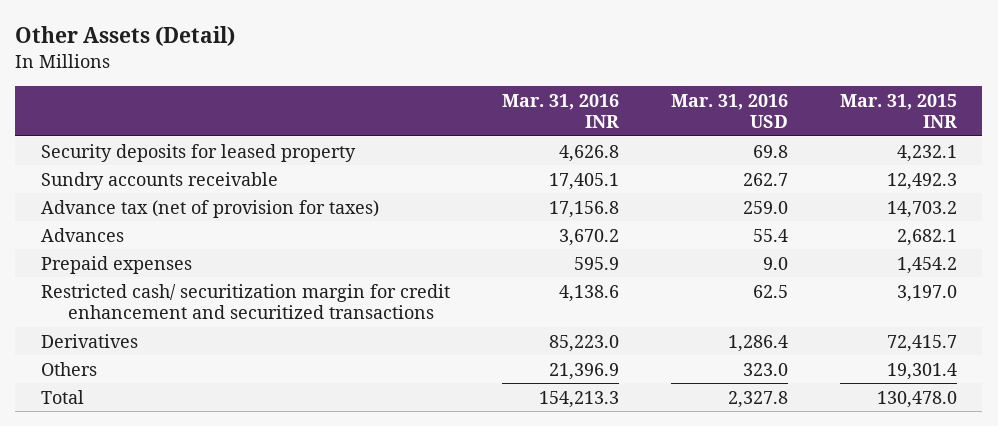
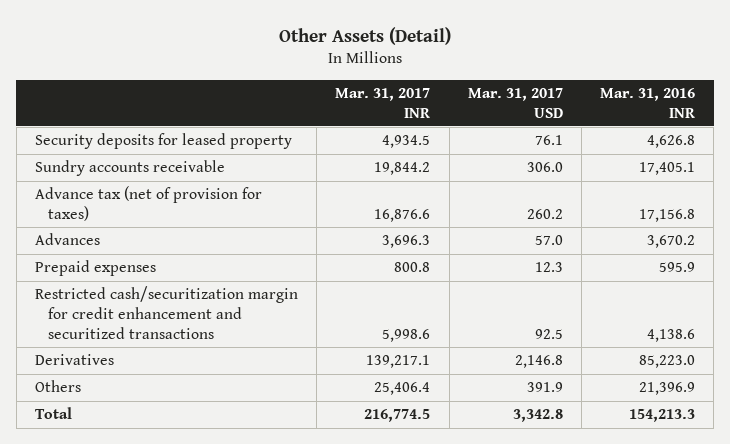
- | Mar. 31, 2016 INR | Mar. 31, 2016 USD | Mar. 31, 2015 INR
+ | Mar. 31, 2017 INR | Mar. 31, 2017 USD | Mar. 31, 2016 INR
- Restricted cash/ securitization margin for credit enhancement and securitized transactions | 4,138.6 | 62.5 | 3,197.0
+ Restricted cash/securitization margin for credit enhancement and securitized transactions | 5,998.6 | 92.5 | 4,138.6

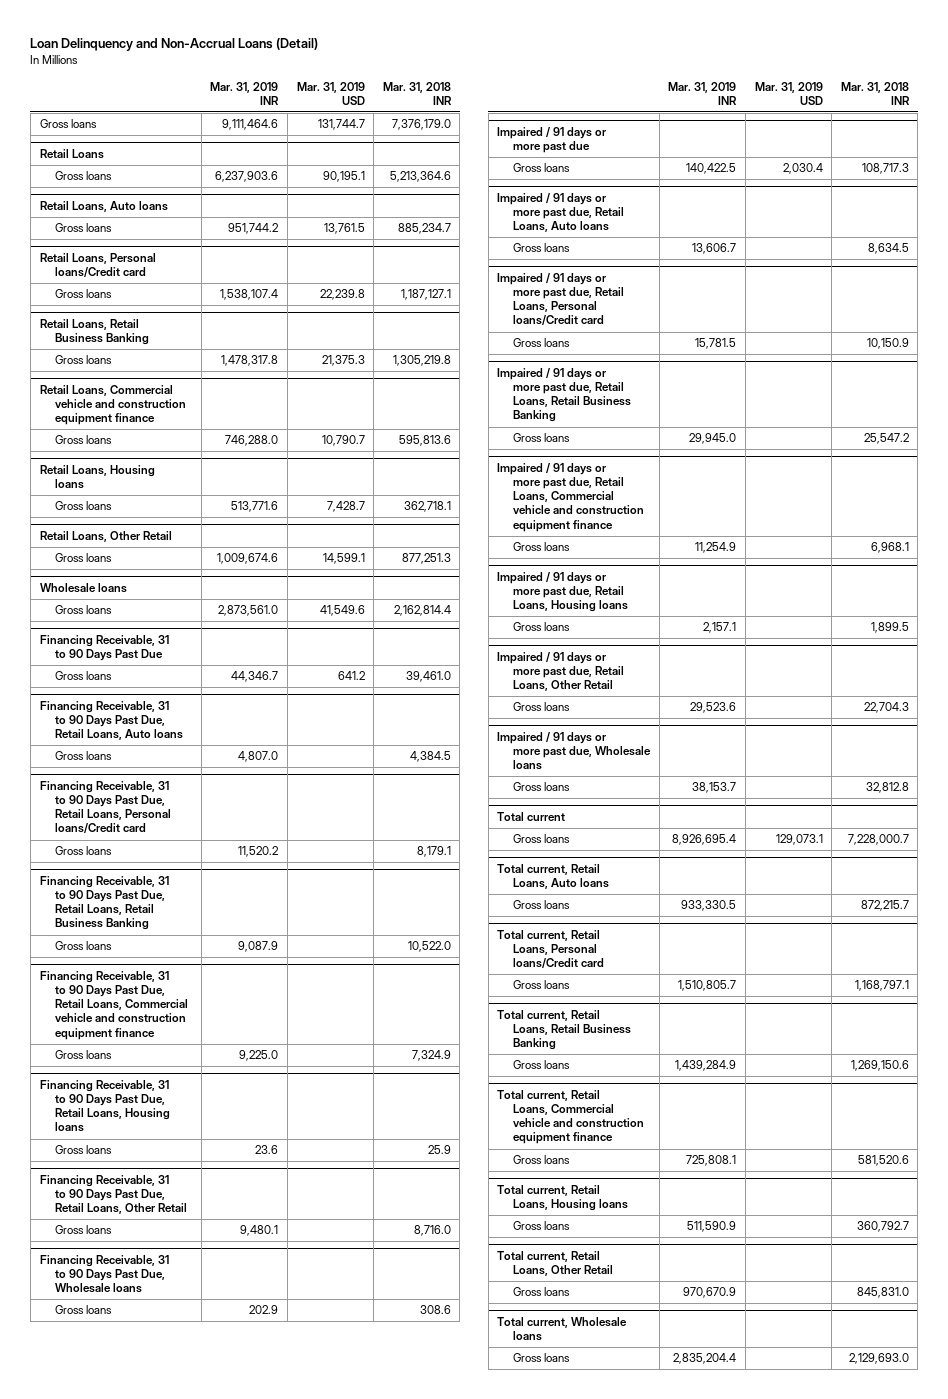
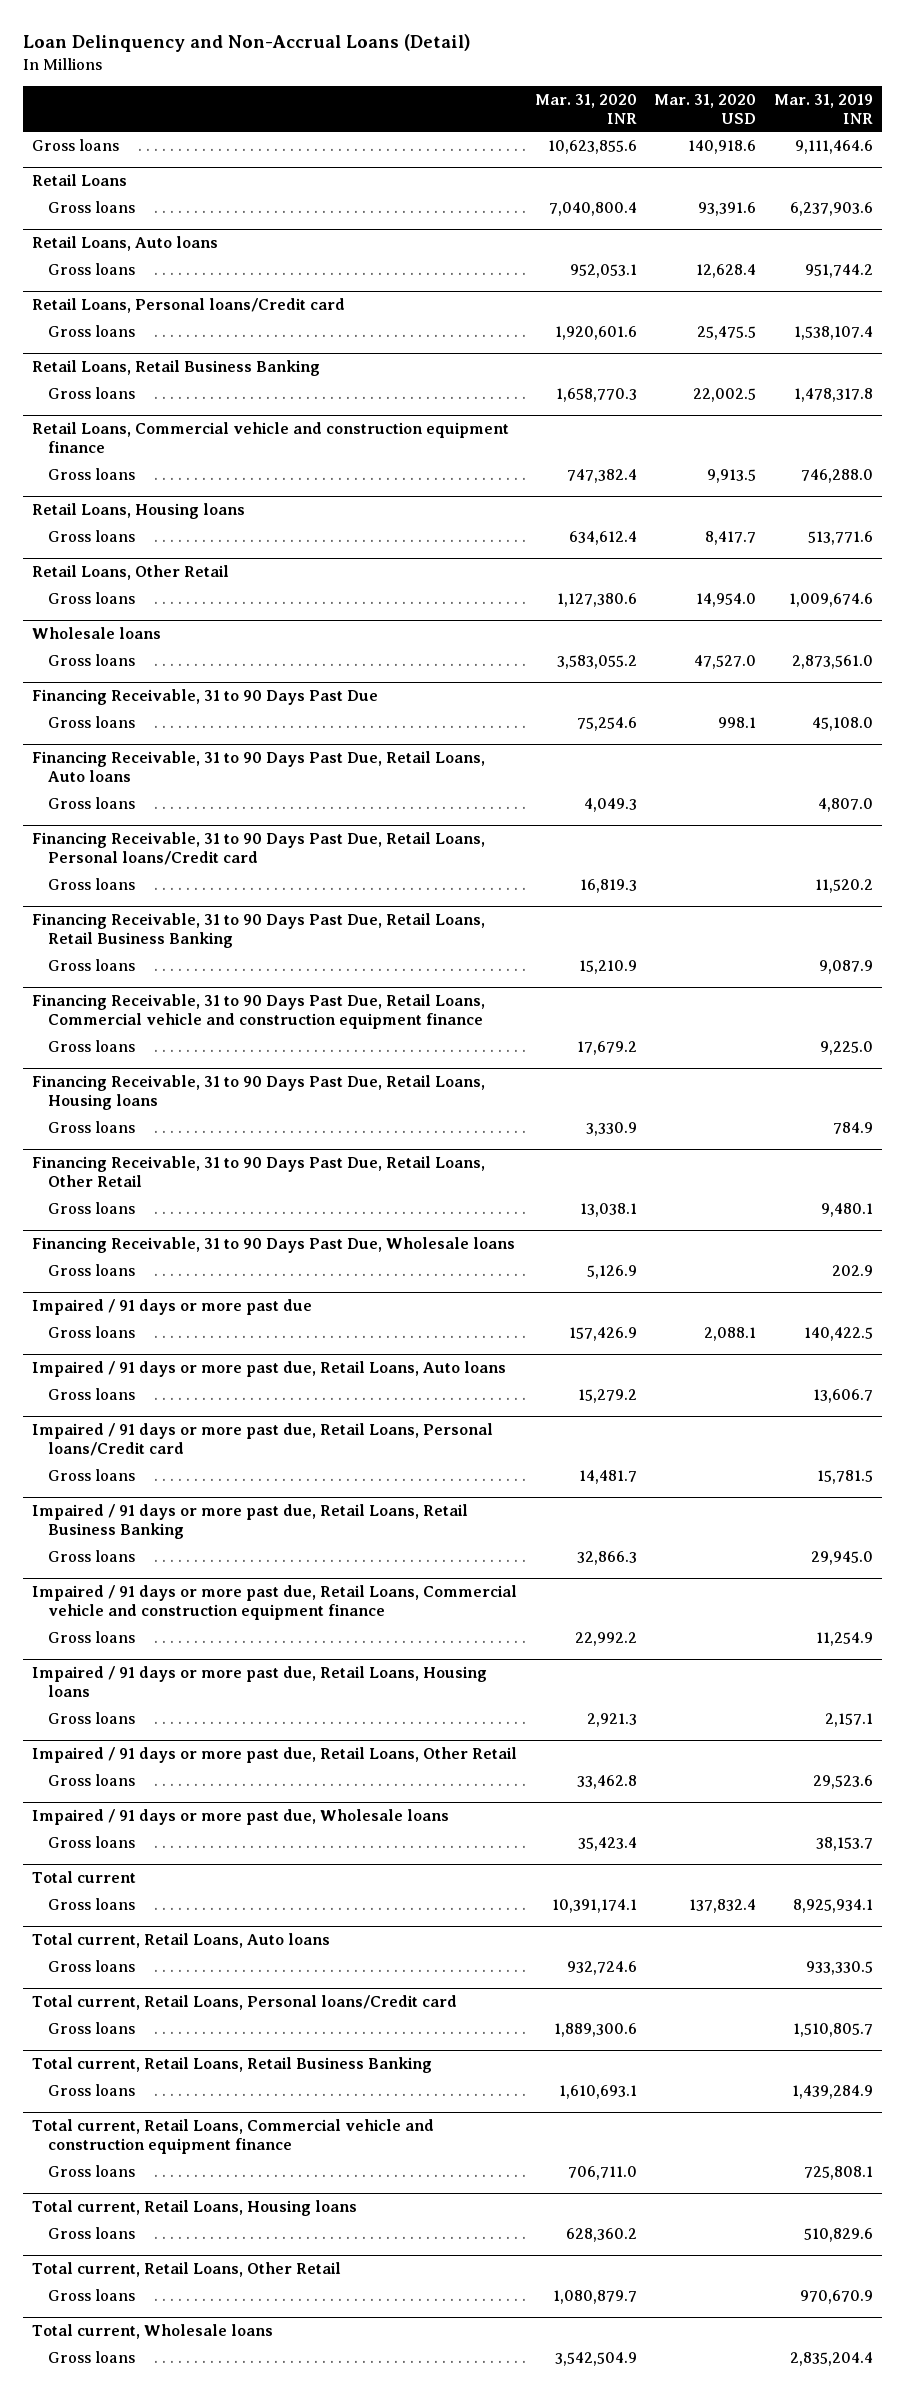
- | Mar. 31, 2019 INR | Mar. 31, 2019 USD | Mar. 31, 2018 INR
+ | Mar. 31, 2020 INR | Mar. 31, 2020 USD | Mar. 31, 2019 INR
@ Financing Receivable, 31 to 90 Days Past Due
- Gross loans | 44,346.7 | 641.2 | 39,461.0
+ Gross loans | 75,254.6 | 998.1 | 45,108.0
@ Financing Receivable, 31 to 90 Days Past Due, Retail Loans, Housing loans
- Gross loans | 23.6 | | 25.9
+ Gross loans | 3,330.9 | | 784.9
@ Total current
- Gross loans | 8,926,695.4 | 129,073.1 | 7,228,000.7
+ Gross loans | 10,391,174.1 | 137,832.4 | 8,925,934.1
@ Total current, Retail Loans, Housing loans
- Gross loans | 511,590.9 | | 360,792.7
+ Gross loans | 628,360.2 | | 510,829.6

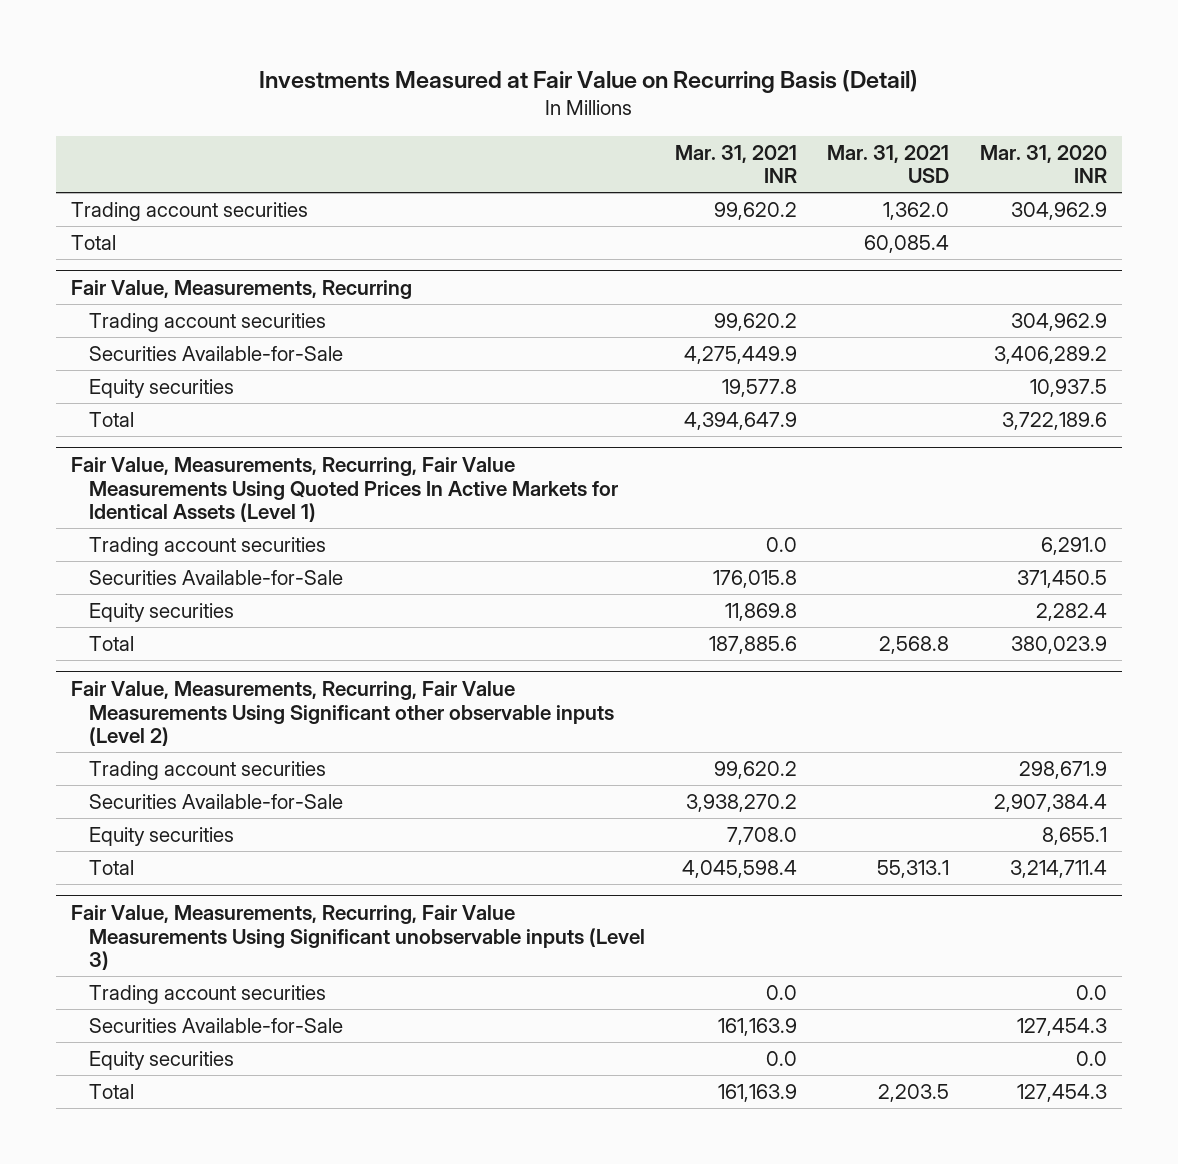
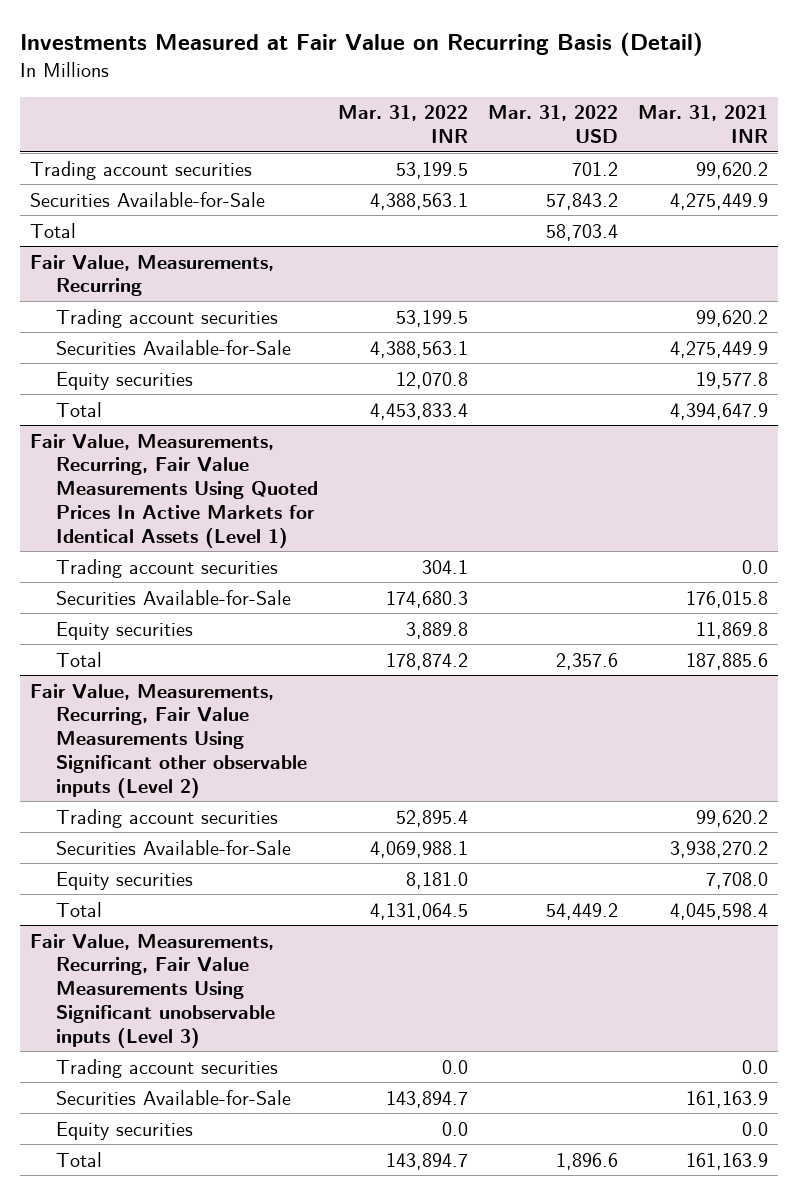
- | Mar. 31, 2021 INR | Mar. 31, 2021 USD | Mar. 31, 2020 INR
+ | Mar. 31, 2022 INR | Mar. 31, 2022 USD | Mar. 31, 2021 INR
+ Securities Available-for-Sale | 4,388,563.1 | 57,843.2 | 4,275,449.9

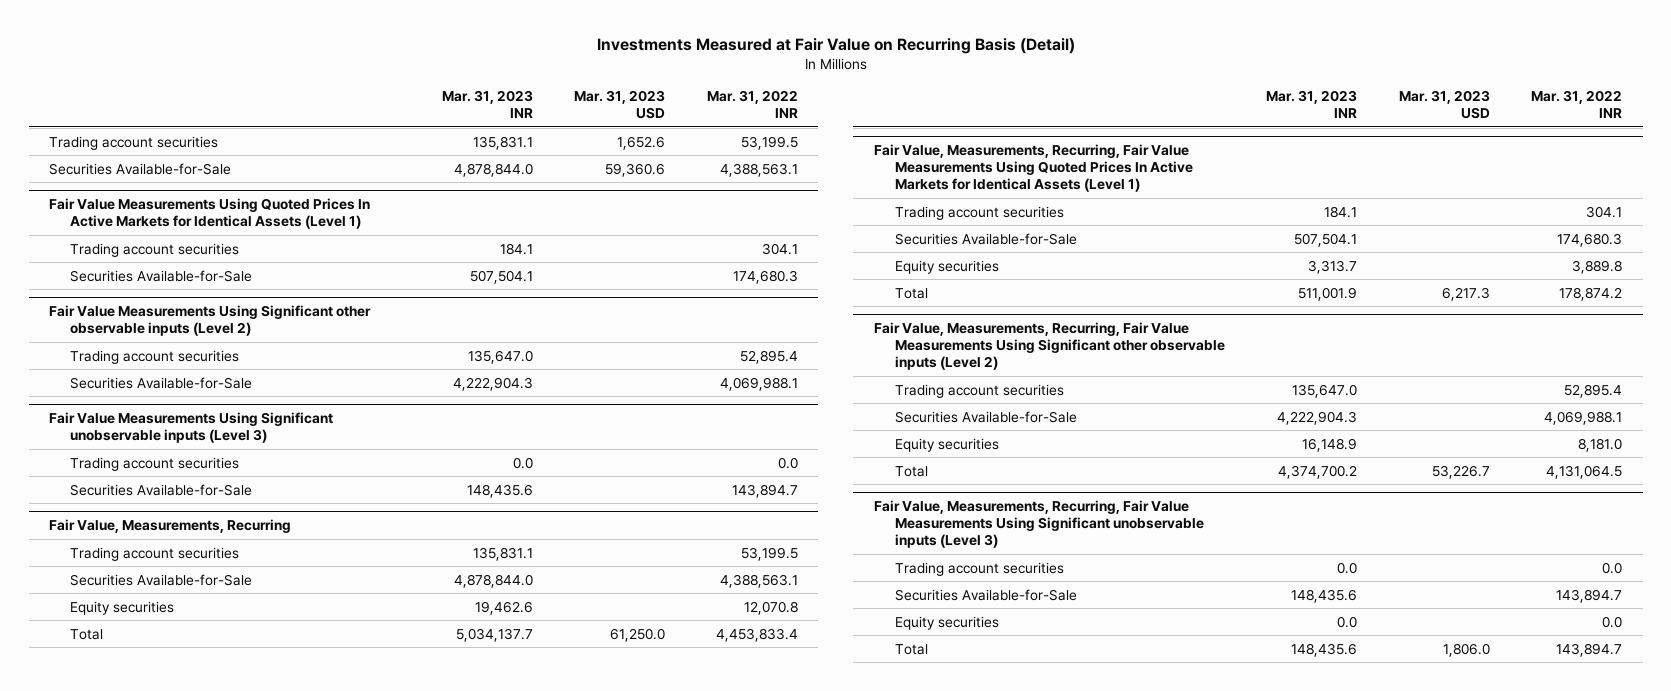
- | Mar. 31, 2022 INR | Mar. 31, 2022 USD | Mar. 31, 2021 INR
+ | Mar. 31, 2023 INR | Mar. 31, 2023 USD | Mar. 31, 2022 INR
- Total | | 58,703.4 |
+ Fair Value Measurements Using Quoted Prices In Active Markets for Identical Assets (Level 1)
+ Trading account securities | 184.1 | | 304.1
+ Securities Available-for-Sale | 507,504.1 | | 174,680.3
+ Fair Value Measurements Using Significant other observable inputs (Level 2)
+ Trading account securities | 135,647.0 | | 52,895.4
+ Securities Available-for-Sale | 4,222,904.3 | | 4,069,988.1
+ Fair Value Measurements Using Significant unobservable inputs (Level 3)
+ Trading account securities | 0.0 | | 0.0
+ Securities Available-for-Sale | 148,435.6 | | 143,894.7

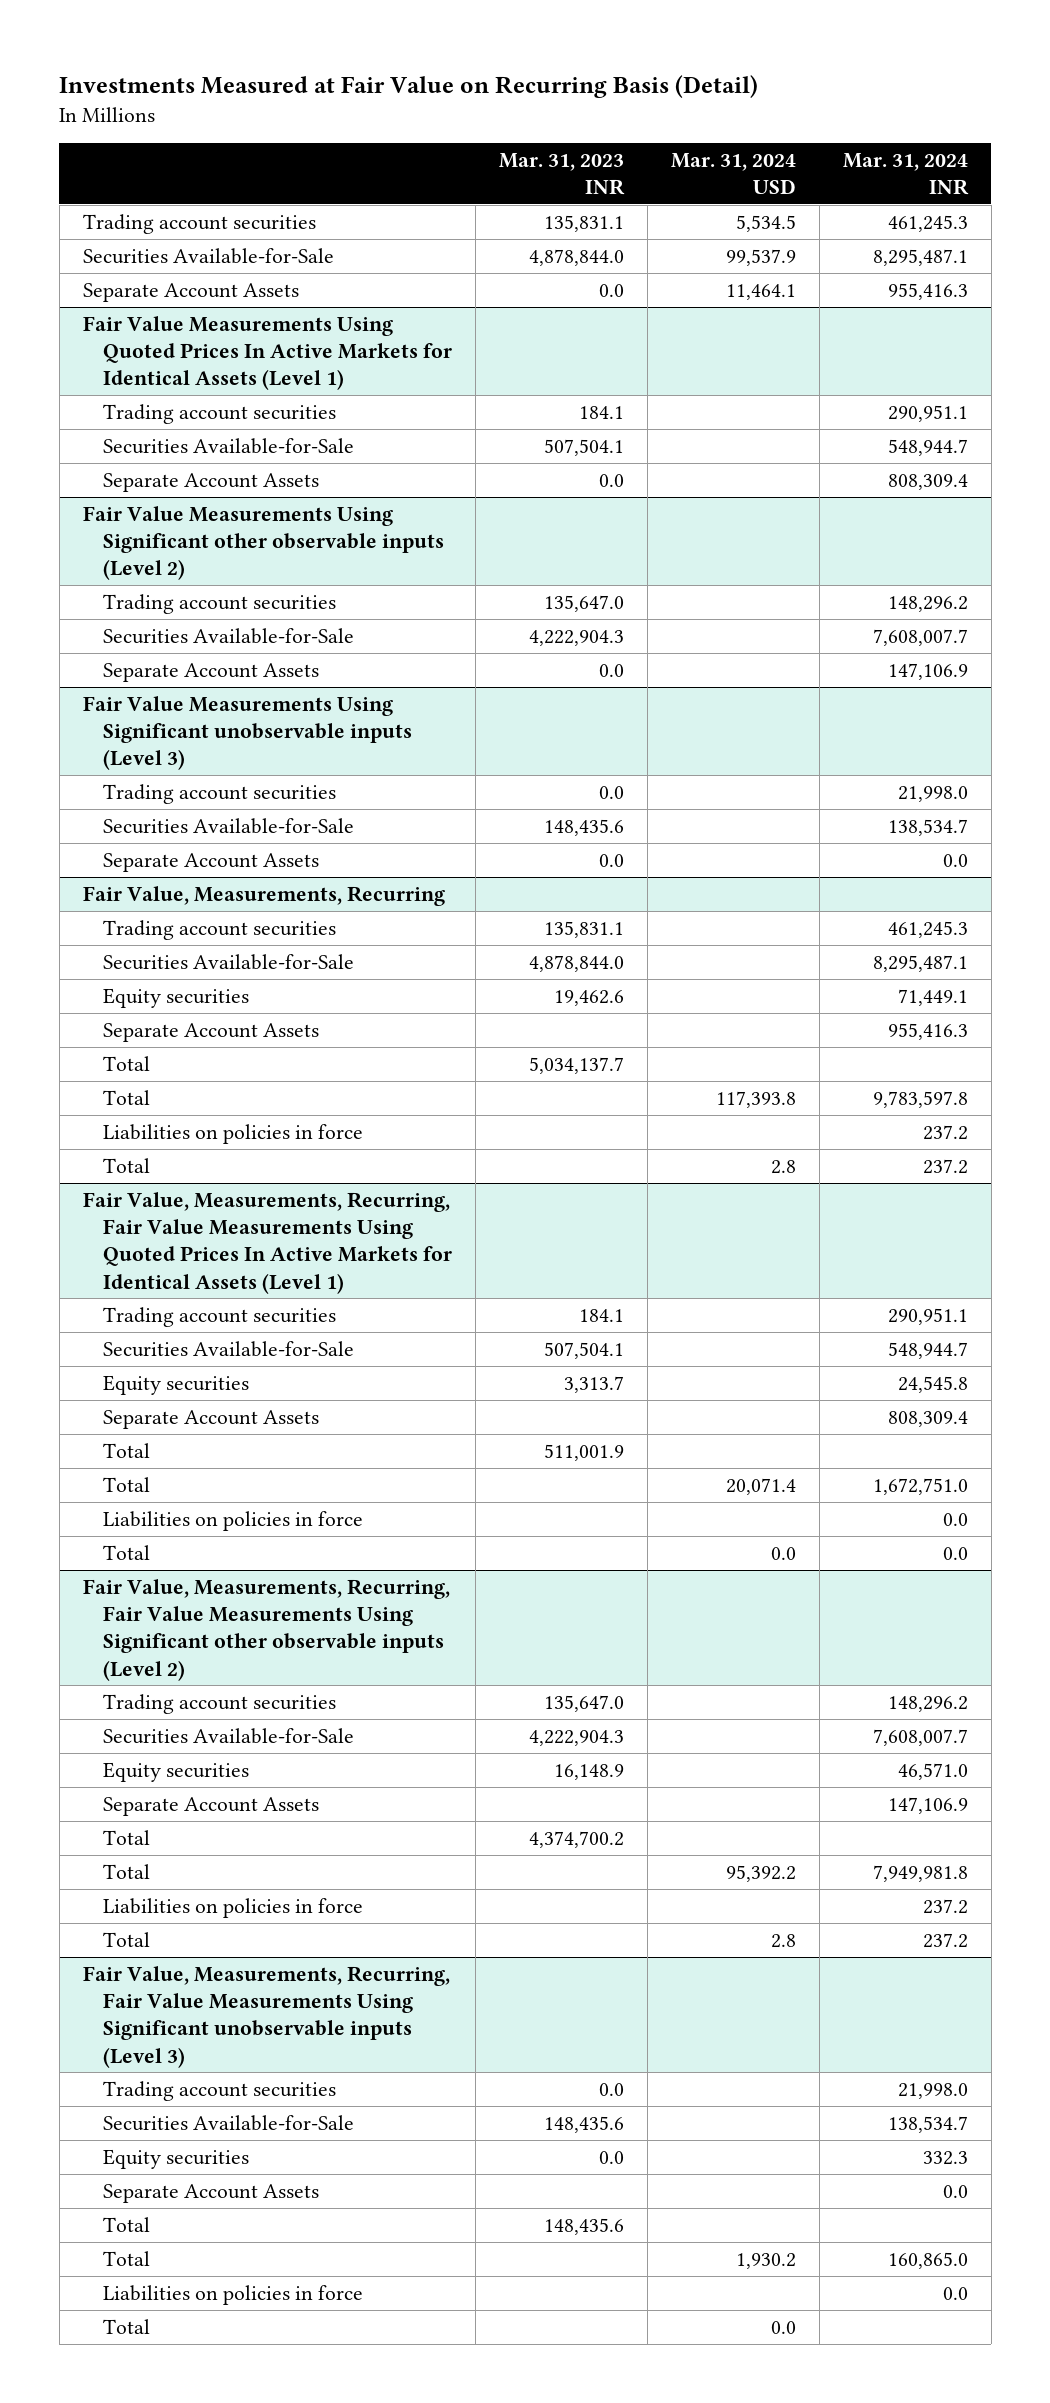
- | Mar. 31, 2023 INR | Mar. 31, 2023 USD | Mar. 31, 2022 INR
+ | Mar. 31, 2023 INR | Mar. 31, 2024 USD | Mar. 31, 2024 INR
+ Separate Account Assets | 0.0 | 11,464.1 | 955,416.3
@ Fair Value Measurements Using Quoted Prices In Active Markets for Identical Assets (Level 1)
+ Separate Account Assets | 0.0 | | 808,309.4
@ Fair Value Measurements Using Significant other observable inputs (Level 2)
+ Separate Account Assets | 0.0 | | 147,106.9
@ Fair Value Measurements Using Significant unobservable inputs (Level 3)
+ Separate Account Assets | 0.0 | | 0.0
@ Fair Value, Measurements, Recurring
+ Separate Account Assets | | | 955,416.3
+ Total | | 117,393.8 | 9,783,597.8
+ Liabilities on policies in force | | | 237.2
+ Total | | 2.8 | 237.2
@ Fair Value, Measurements, Recurring, Fair Value Measurements Using Quoted Prices In Active Markets for Identical Assets (Level 1)
+ Separate Account Assets | | | 808,309.4
+ Total | | 20,071.4 | 1,672,751.0
+ Liabilities on policies in force | | | 0.0
+ Total | | 0.0 | 0.0
@ Fair Value, Measurements, Recurring, Fair Value Measurements Using Significant other observable inputs (Level 2)
+ Separate Account Assets | | | 147,106.9
+ Total | | 95,392.2 | 7,949,981.8
+ Liabilities on policies in force | | | 237.2
+ Total | | 2.8 | 237.2
@ Fair Value, Measurements, Recurring, Fair Value Measurements Using Significant unobservable inputs (Level 3)
+ Separate Account Assets | | | 0.0
+ Total | | 1,930.2 | 160,865.0
+ Liabilities on policies in force | | | 0.0
+ Total | | 0.0 |

